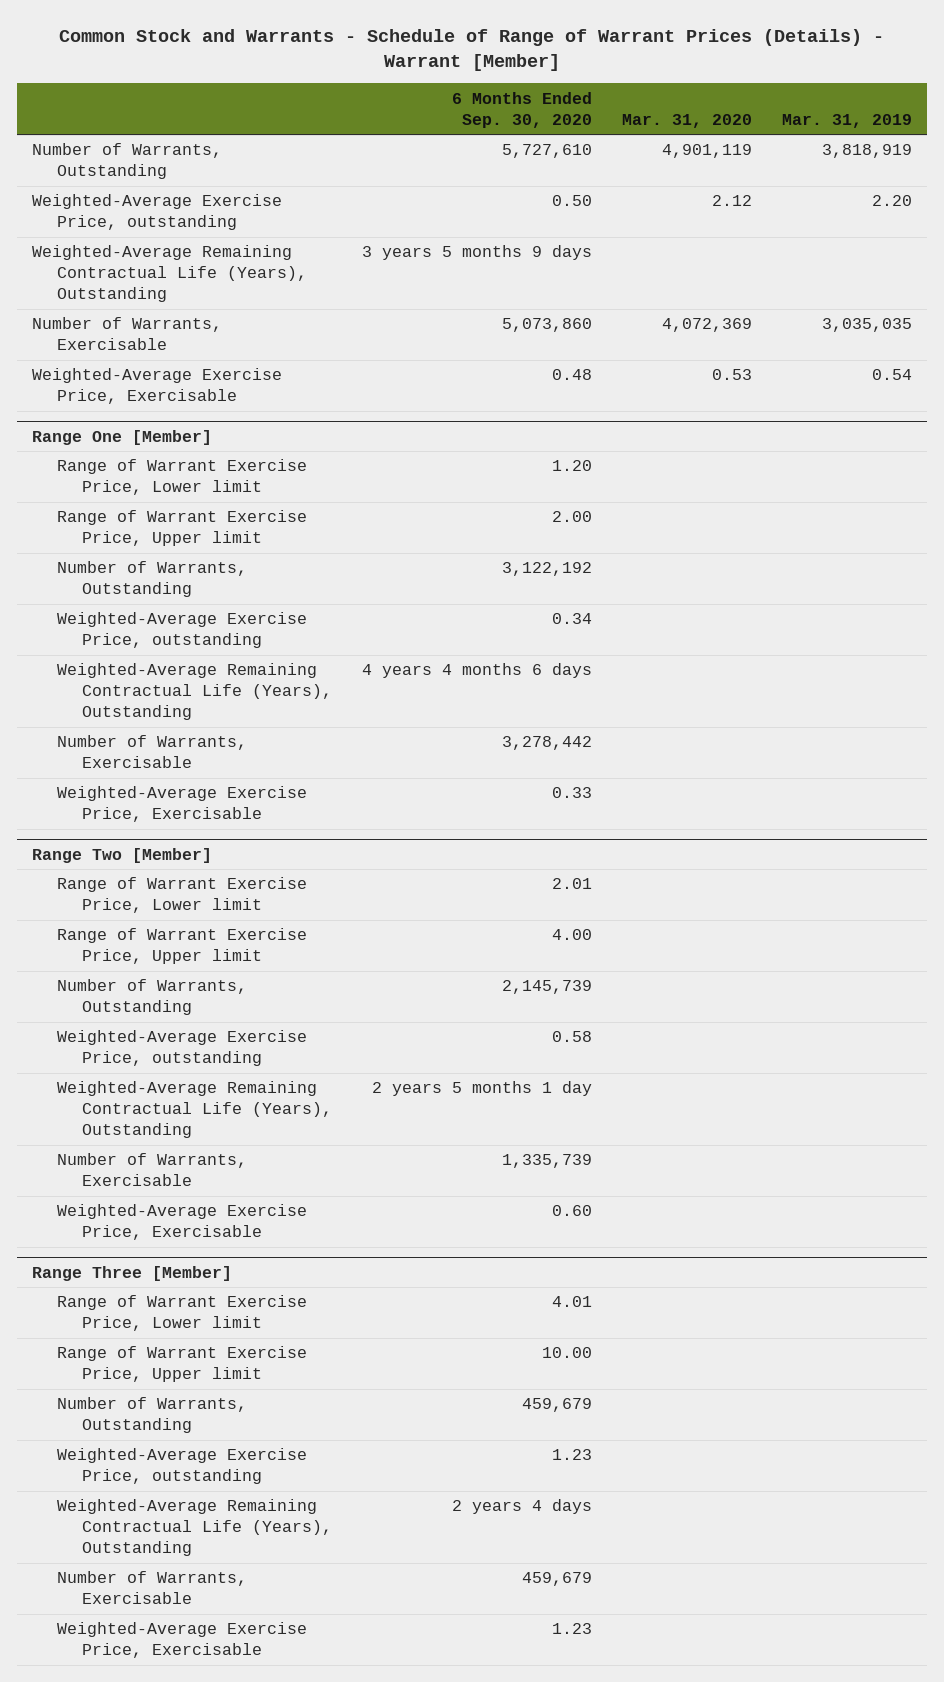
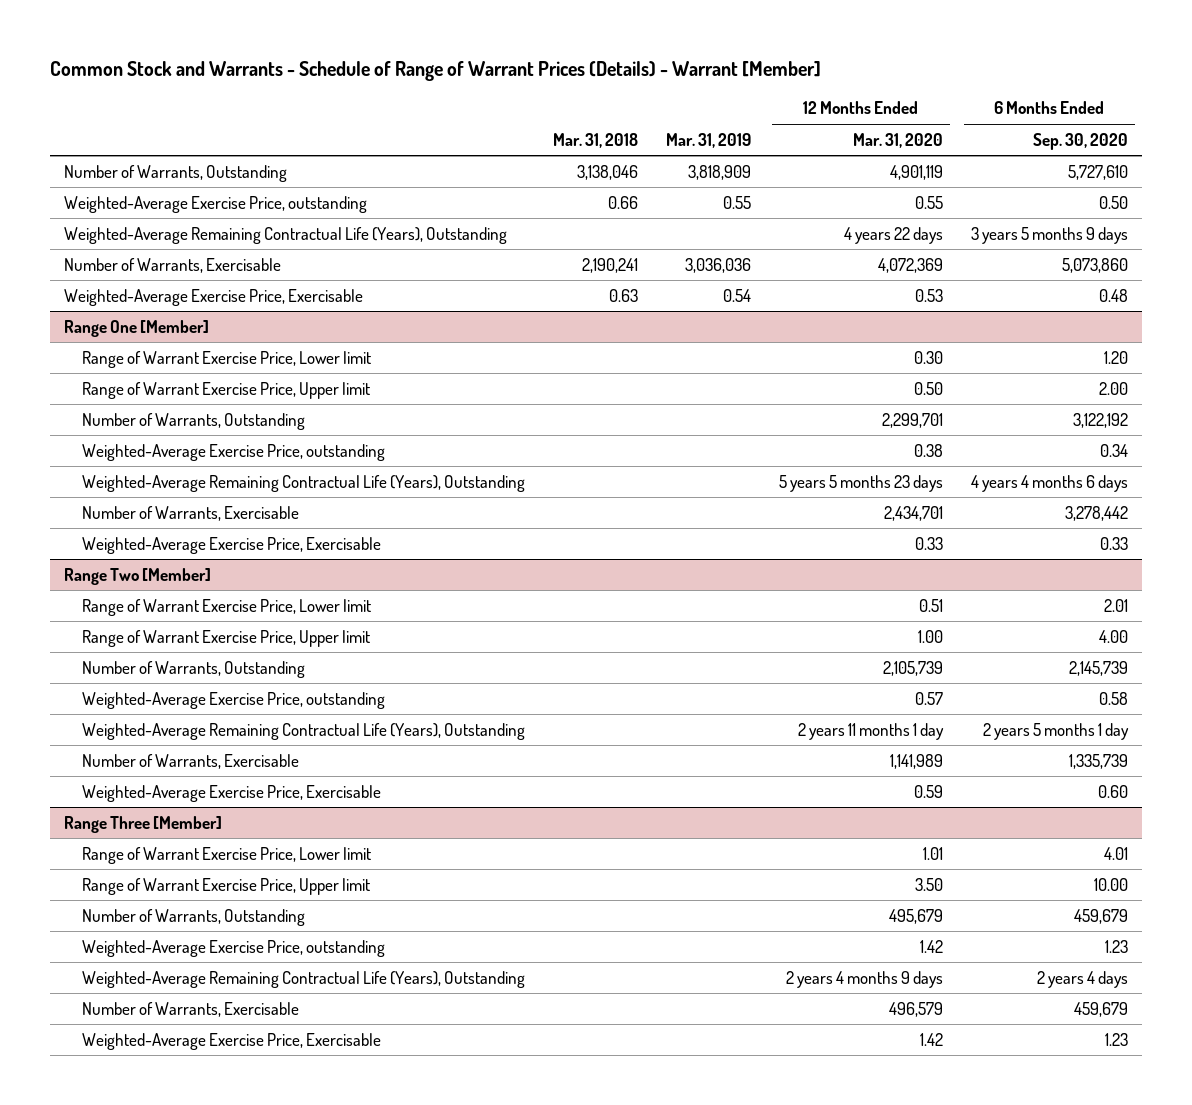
- | 6 Months Ended Sep. 30, 2020 | Mar. 31, 2020 | Mar. 31, 2019
+ | Mar. 31, 2018 | Mar. 31, 2019 | 12 Months Ended Mar. 31, 2020 | 6 Months Ended Sep. 30, 2020
- Number of Warrants, Outstanding | 5,727,610 | 4,901,119 | 3,818,919
- Weighted-Average Exercise Price, outstanding | 0.50 | 2.12 | 2.20
+ Number of Warrants, Outstanding | 3,138,046 | 3,818,909 | 4,901,119 | 5,727,610
+ Weighted-Average Exercise Price, outstanding | 0.66 | 0.55 | 0.55 | 0.50
- Number of Warrants, Exercisable | 5,073,860 | 4,072,369 | 3,035,035
+ Number of Warrants, Exercisable | 2,190,241 | 3,036,036 | 4,072,369 | 5,073,860

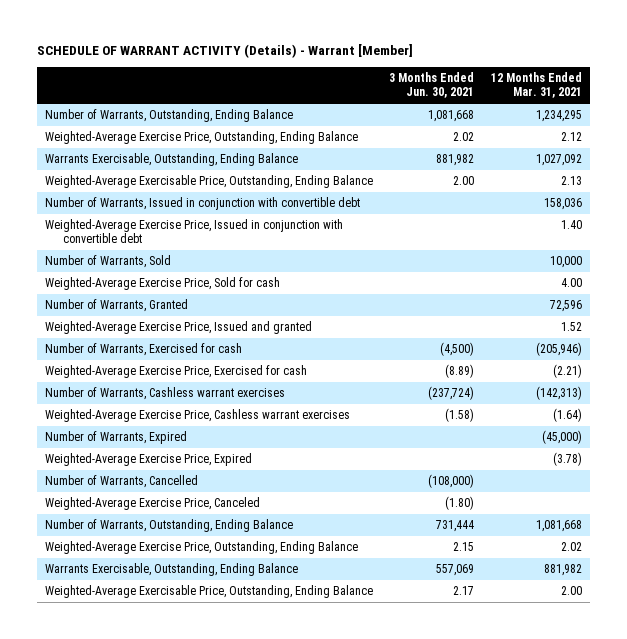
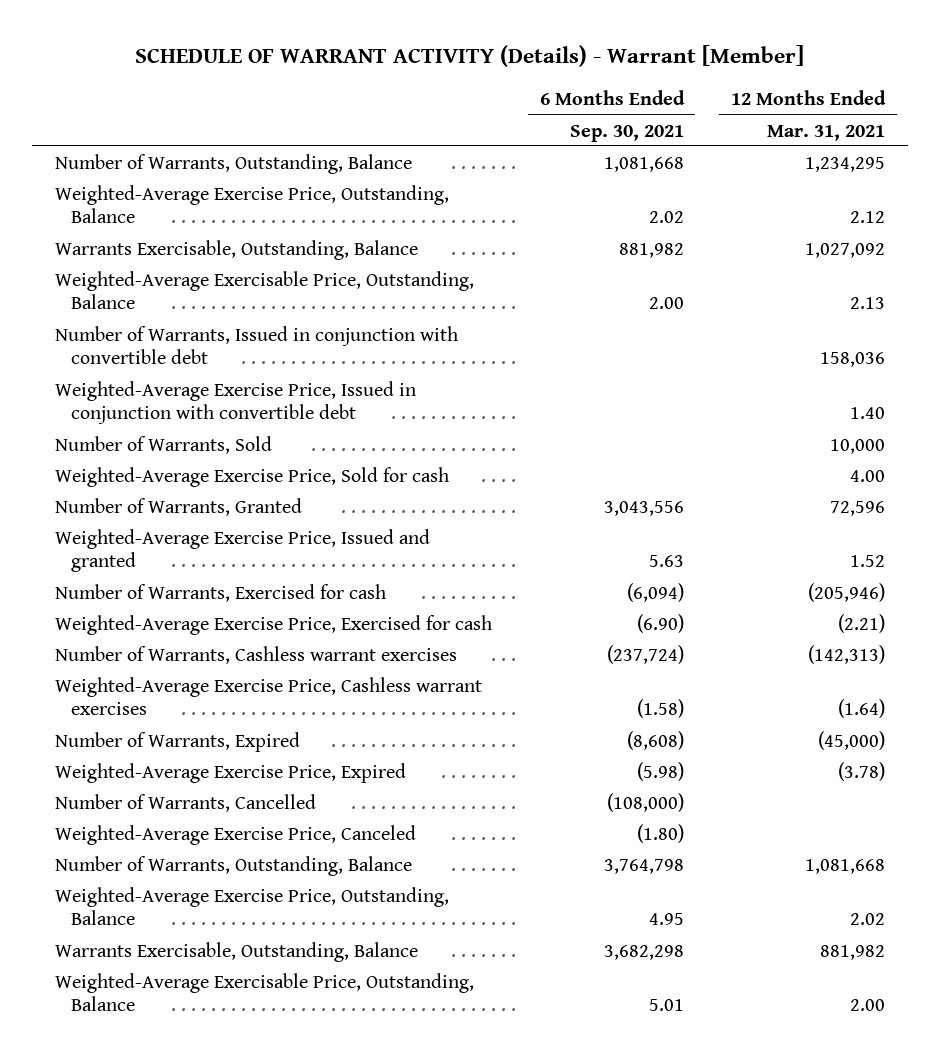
- | 3 Months Ended Jun. 30, 2021 | 12 Months Ended Mar. 31, 2021
+ | 6 Months Ended Sep. 30, 2021 | 12 Months Ended Mar. 31, 2021
- Number of Warrants, Outstanding, Ending Balance | 1,081,668 | 1,234,295
- Weighted-Average Exercise Price, Outstanding, Ending Balance | 2.02 | 2.12
- Warrants Exercisable, Outstanding, Ending Balance | 881,982 | 1,027,092
- Weighted-Average Exercisable Price, Outstanding, Ending Balance | 2.00 | 2.13
+ Number of Warrants, Outstanding, Balance | 1,081,668 | 1,234,295
+ Weighted-Average Exercise Price, Outstanding, Balance | 2.02 | 2.12
+ Warrants Exercisable, Outstanding, Balance | 881,982 | 1,027,092
+ Weighted-Average Exercisable Price, Outstanding, Balance | 2.00 | 2.13
- Number of Warrants, Outstanding, Ending Balance | 731,444 | 1,081,668
- Weighted-Average Exercise Price, Outstanding, Ending Balance | 2.15 | 2.02
- Warrants Exercisable, Outstanding, Ending Balance | 557,069 | 881,982
- Weighted-Average Exercisable Price, Outstanding, Ending Balance | 2.17 | 2.00
+ Number of Warrants, Outstanding, Balance | 3,764,798 | 1,081,668
+ Weighted-Average Exercise Price, Outstanding, Balance | 4.95 | 2.02
+ Warrants Exercisable, Outstanding, Balance | 3,682,298 | 881,982
+ Weighted-Average Exercisable Price, Outstanding, Balance | 5.01 | 2.00

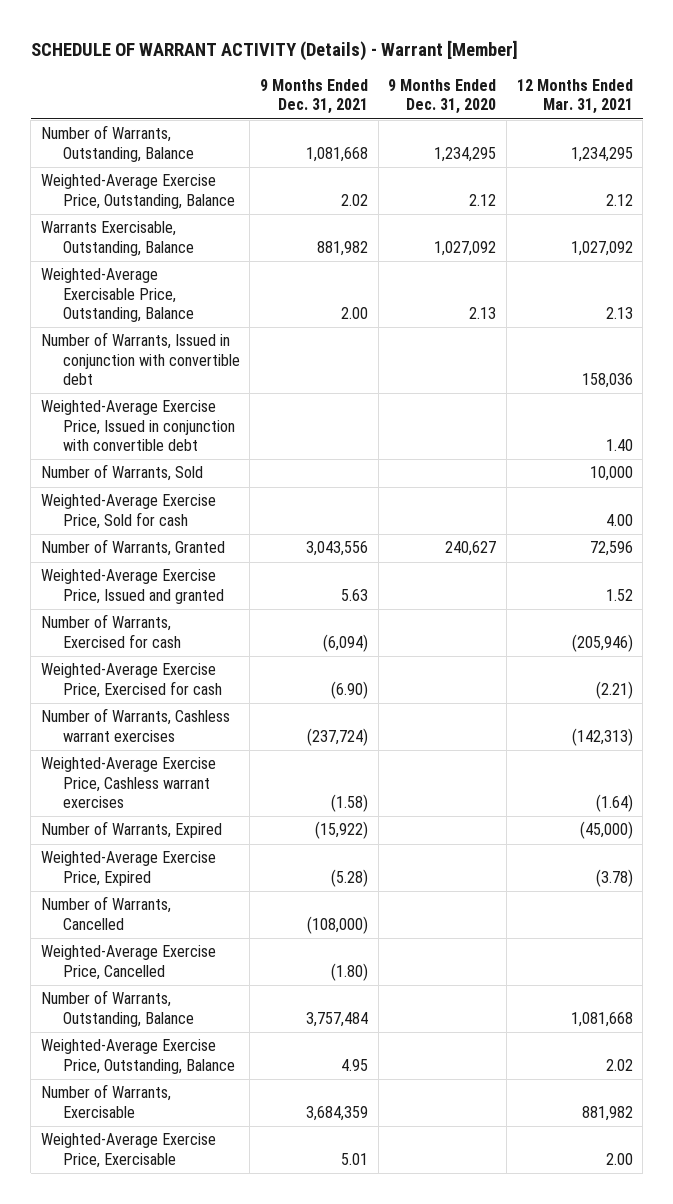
- | 6 Months Ended Sep. 30, 2021 | 12 Months Ended Mar. 31, 2021
+ | 9 Months Ended Dec. 31, 2021 | 9 Months Ended Dec. 31, 2020 | 12 Months Ended Mar. 31, 2021
- Weighted-Average Exercise Price, Canceled | (1.80) |
+ Weighted-Average Exercise Price, Cancelled | (1.80) | |
- Warrants Exercisable, Outstanding, Balance | 3,682,298 | 881,982
- Weighted-Average Exercisable Price, Outstanding, Balance | 5.01 | 2.00
+ Number of Warrants, Exercisable | 3,684,359 | | 881,982
+ Weighted-Average Exercise Price, Exercisable | 5.01 | | 2.00

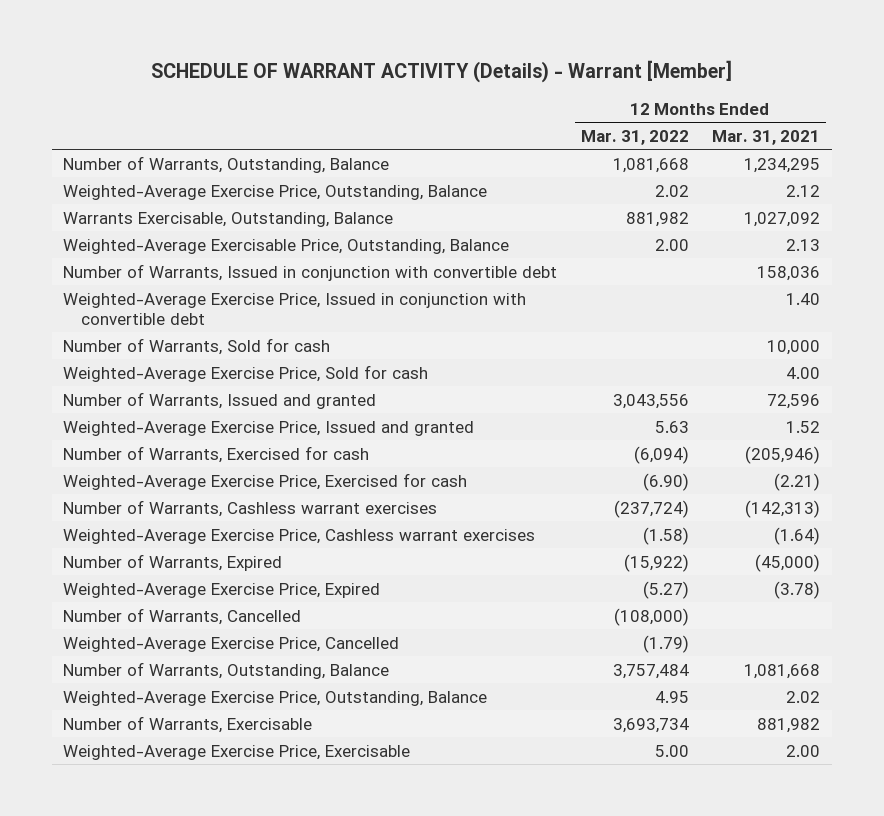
- | 9 Months Ended Dec. 31, 2021 | 9 Months Ended Dec. 31, 2020 | 12 Months Ended Mar. 31, 2021
+ | 12 Months Ended Mar. 31, 2022 | 12 Months Ended Mar. 31, 2021
- Number of Warrants, Sold | | | 10,000
+ Number of Warrants, Sold for cash | | 10,000
- Number of Warrants, Granted | 3,043,556 | 240,627 | 72,596
+ Number of Warrants, Issued and granted | 3,043,556 | 72,596

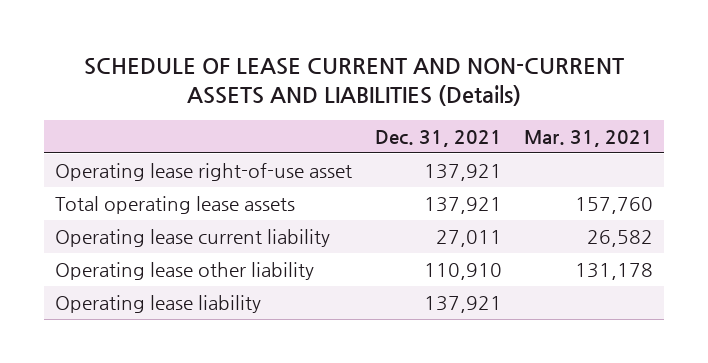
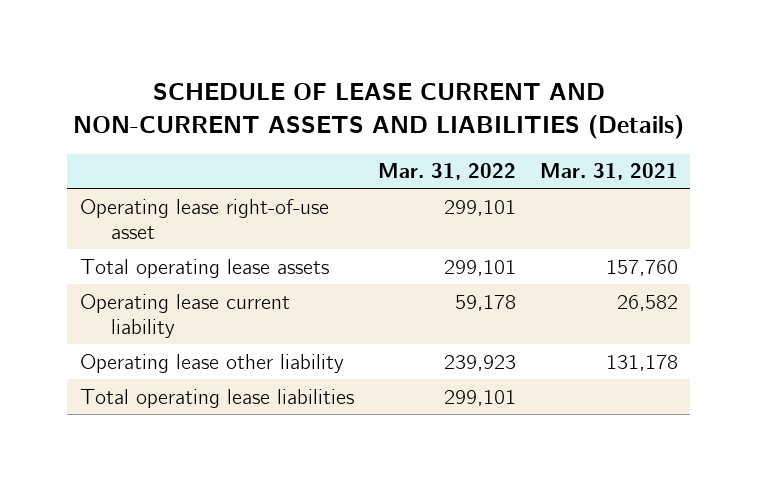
- | Dec. 31, 2021 | Mar. 31, 2021
+ | Mar. 31, 2022 | Mar. 31, 2021
- Operating lease liability | 137,921 |
+ Total operating lease liabilities | 299,101 |

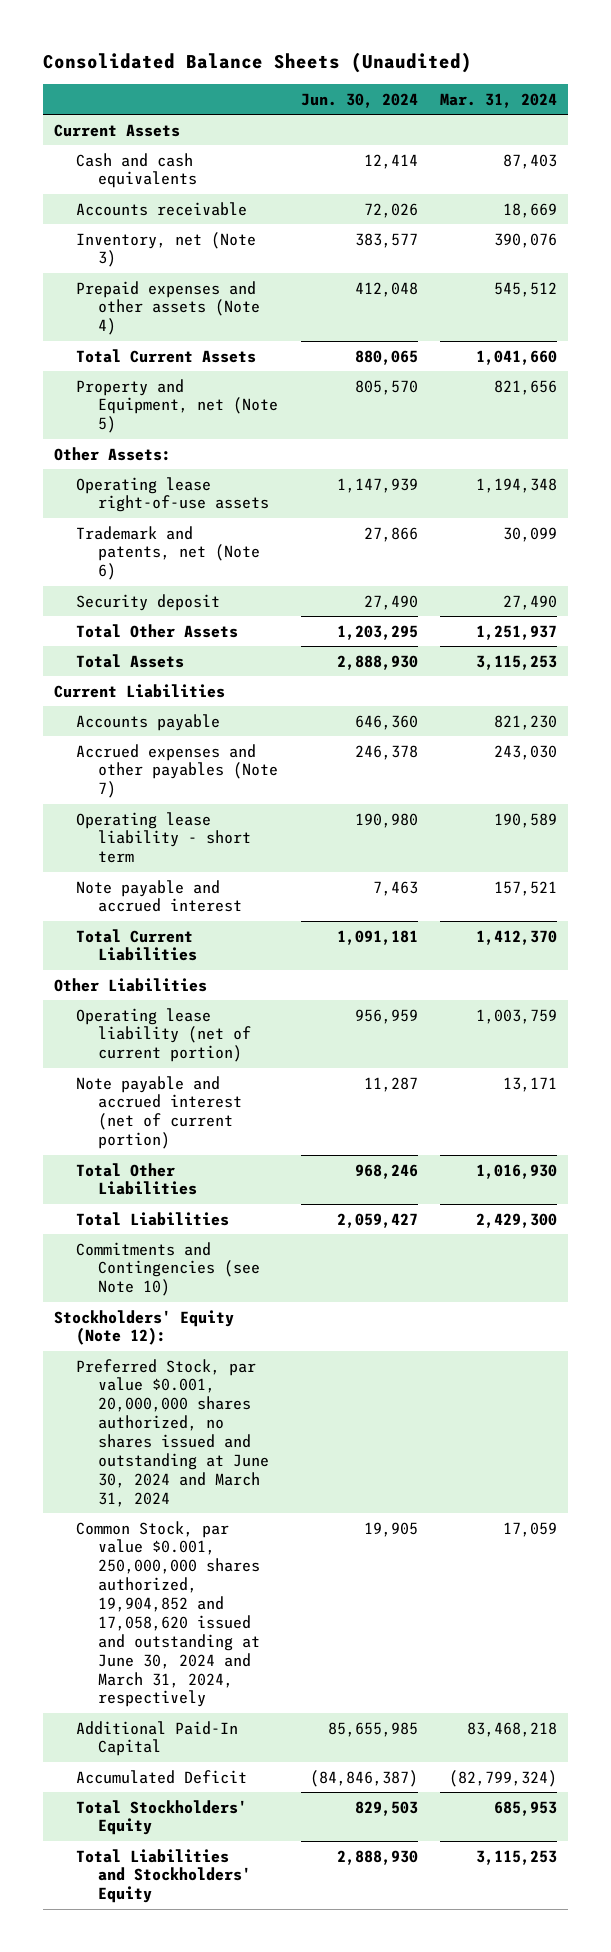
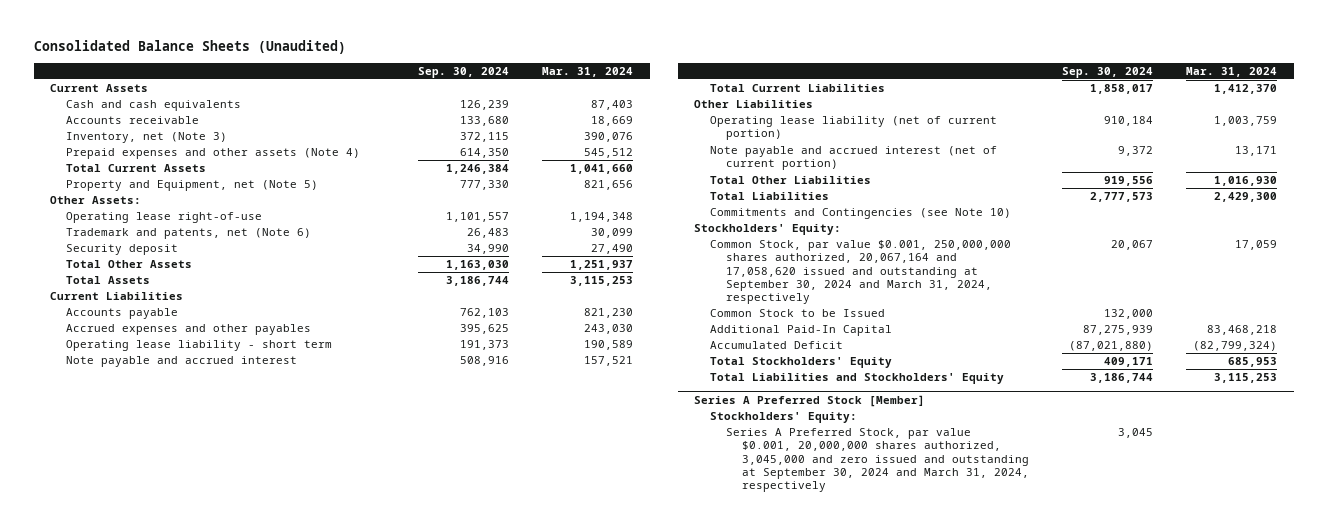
- | Jun. 30, 2024 | Mar. 31, 2024
+ | Sep. 30, 2024 | Mar. 31, 2024
- Operating lease right-of-use assets | 1,147,939 | 1,194,348
+ Operating lease right-of-use | 1,101,557 | 1,194,348
- Accrued expenses and other payables (Note 7) | 246,378 | 243,030
+ Accrued expenses and other payables | 395,625 | 243,030
- Stockholders' Equity (Note 12):
- Preferred Stock, par value $0.001, 20,000,000 shares authorized, no shares issued and outstanding at June 30, 2024 and March 31, 2024
- Common Stock, par value $0.001, 250,000,000 shares authorized, 19,904,852 and 17,058,620 issued and outstanding at June 30, 2024 and March 31, 2024, respectively | 19,905 | 17,059
+ Stockholders' Equity:
+ Common Stock, par value $0.001, 250,000,000 shares authorized, 20,067,164 and 17,058,620 issued and outstanding at September 30, 2024 and March 31, 2024, respectively | 20,067 | 17,059
+ Common Stock to be Issued | 132,000 |
+ Series A Preferred Stock [Member]
+ Stockholders' Equity:
+ Series A Preferred Stock, par value $0.001, 20,000,000 shares authorized, 3,045,000 and zero issued and outstanding at September 30, 2024 and March 31, 2024, respectively | 3,045 |

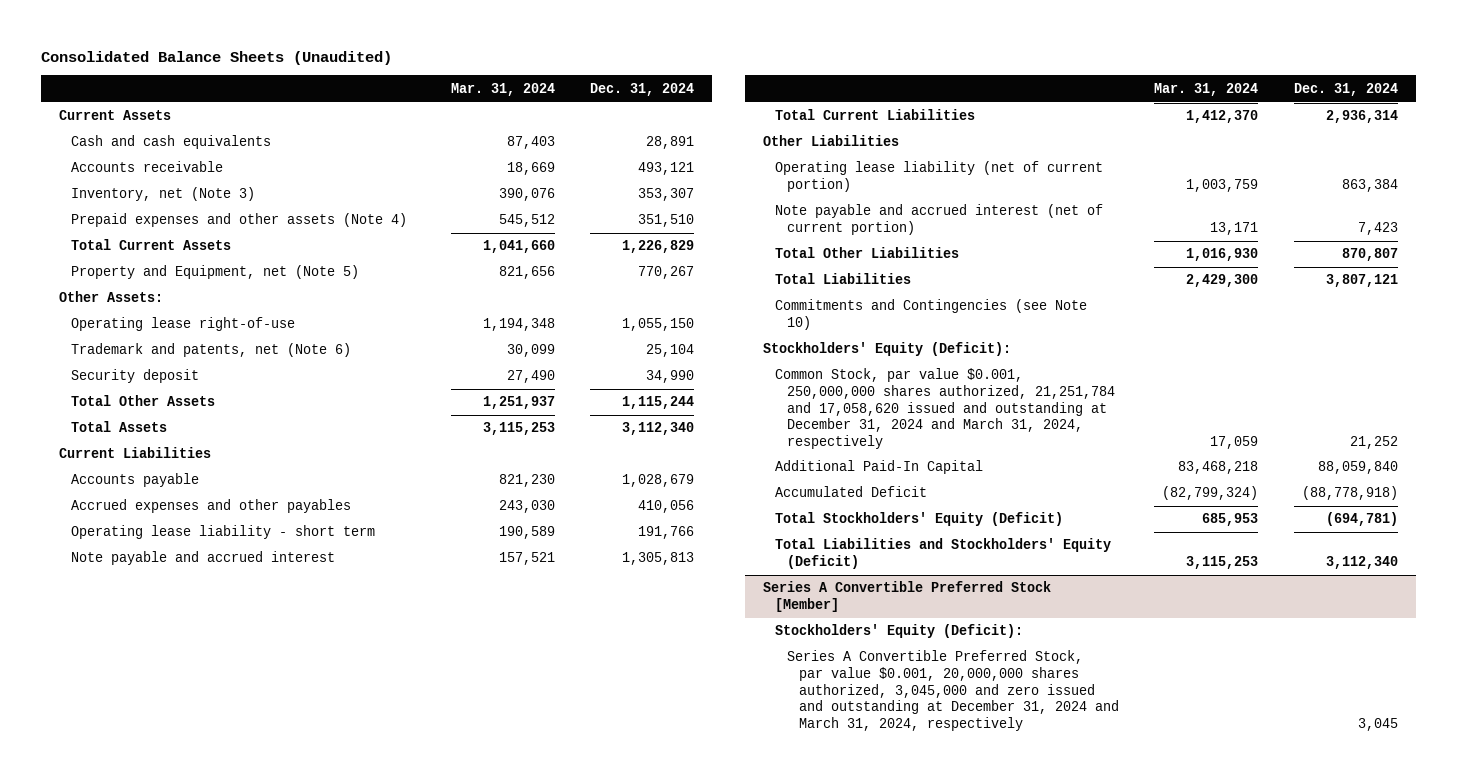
- | Sep. 30, 2024 | Mar. 31, 2024
+ | Mar. 31, 2024 | Dec. 31, 2024
- Stockholders' Equity:
- Common Stock, par value $0.001, 250,000,000 shares authorized, 20,067,164 and 17,058,620 issued and outstanding at September 30, 2024 and March 31, 2024, respectively | 20,067 | 17,059
- Common Stock to be Issued | 132,000 |
+ Stockholders' Equity (Deficit):
+ Common Stock, par value $0.001, 250,000,000 shares authorized, 21,251,784 and 17,058,620 issued and outstanding at December 31, 2024 and March 31, 2024, respectively | 17,059 | 21,252
- Total Stockholders' Equity | 409,171 | 685,953
- Total Liabilities and Stockholders' Equity | 3,186,744 | 3,115,253
- Series A Preferred Stock [Member]
- Stockholders' Equity:
- Series A Preferred Stock, par value $0.001, 20,000,000 shares authorized, 3,045,000 and zero issued and outstanding at September 30, 2024 and March 31, 2024, respectively | 3,045 |
+ Total Stockholders' Equity (Deficit) | 685,953 | (694,781)
+ Total Liabilities and Stockholders' Equity (Deficit) | 3,115,253 | 3,112,340
+ Series A Convertible Preferred Stock [Member]
+ Stockholders' Equity (Deficit):
+ Series A Convertible Preferred Stock, par value $0.001, 20,000,000 shares authorized, 3,045,000 and zero issued and outstanding at December 31, 2024 and March 31, 2024, respectively | | 3,045

